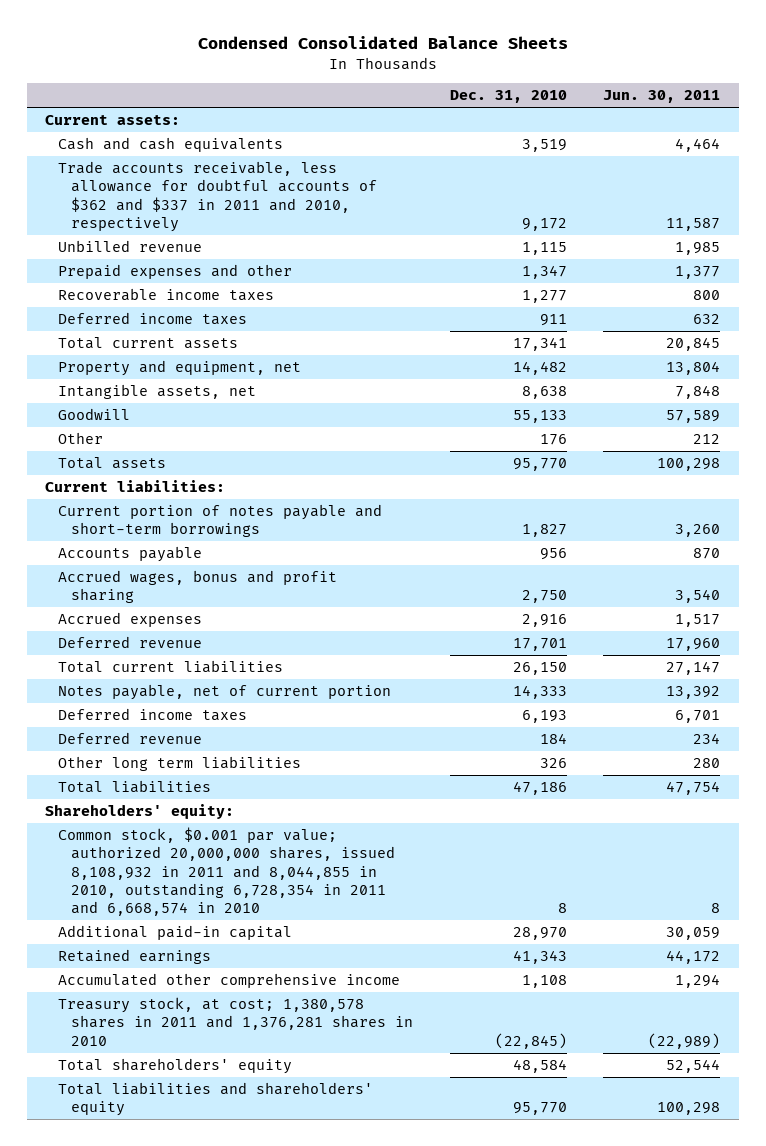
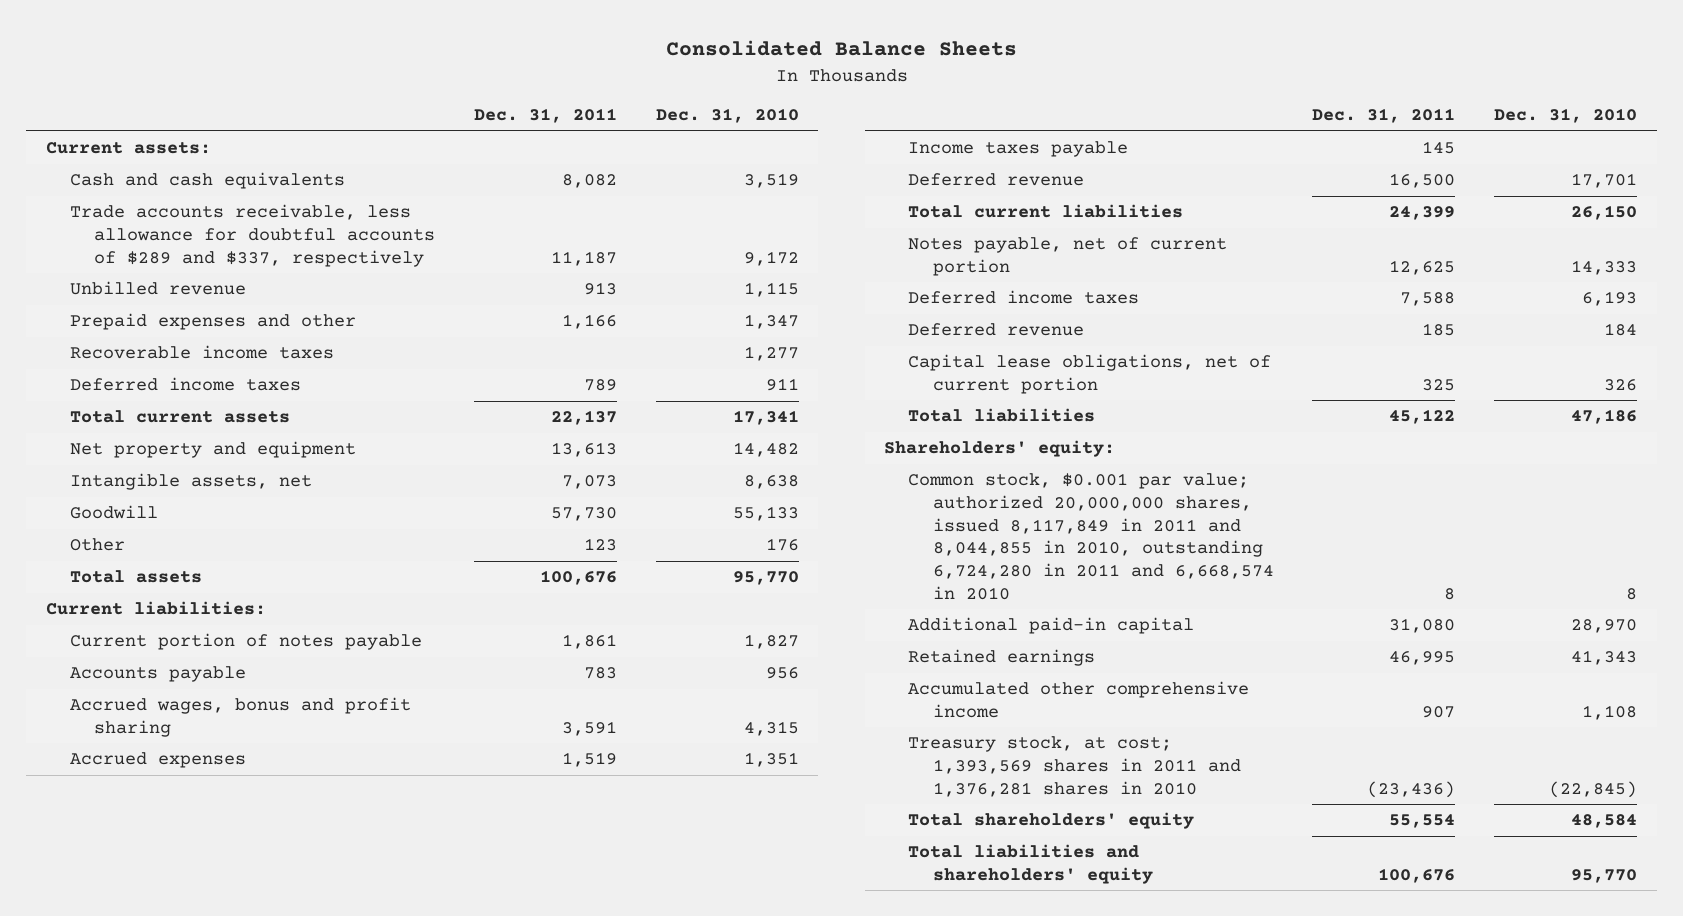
- Condensed Consolidated Balance Sheets
+ Consolidated Balance Sheets
- | Dec. 31, 2010 | Jun. 30, 2011
+ | Dec. 31, 2011 | Dec. 31, 2010
- Trade accounts receivable, less allowance for doubtful accounts of $362 and $337 in 2011 and 2010, respectively | 9,172 | 11,587
+ Trade accounts receivable, less allowance for doubtful accounts of $289 and $337, respectively | 11,187 | 9,172
- Property and equipment, net | 14,482 | 13,804
+ Net property and equipment | 13,613 | 14,482
- Current portion of notes payable and short-term borrowings | 1,827 | 3,260
+ Current portion of notes payable | 1,861 | 1,827
- Accrued wages, bonus and profit sharing | 2,750 | 3,540
- Accrued expenses | 2,916 | 1,517
+ Accrued wages, bonus and profit sharing | 3,591 | 4,315
+ Accrued expenses | 1,519 | 1,351
+ Income taxes payable | 145 |
- Other long term liabilities | 326 | 280
+ Capital lease obligations, net of current portion | 325 | 326
- Common stock, $0.001 par value; authorized 20,000,000 shares, issued 8,108,932 in 2011 and 8,044,855 in 2010, outstanding 6,728,354 in 2011 and 6,668,574 in 2010 | 8 | 8
+ Common stock, $0.001 par value; authorized 20,000,000 shares, issued 8,117,849 in 2011 and 8,044,855 in 2010, outstanding 6,724,280 in 2011 and 6,668,574 in 2010 | 8 | 8
- Treasury stock, at cost; 1,380,578 shares in 2011 and 1,376,281 shares in 2010 | (22,845) | (22,989)
+ Treasury stock, at cost; 1,393,569 shares in 2011 and 1,376,281 shares in 2010 | (23,436) | (22,845)

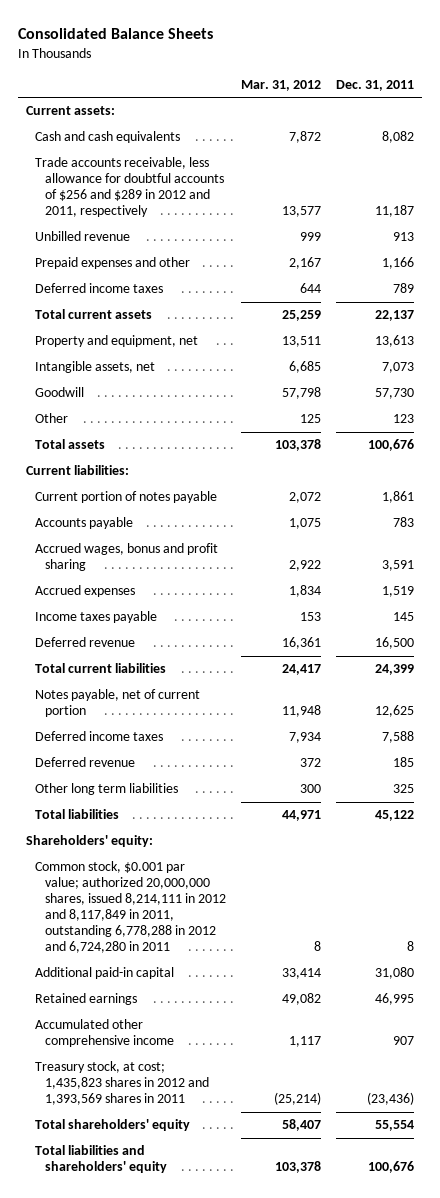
- | Dec. 31, 2011 | Dec. 31, 2010
+ | Mar. 31, 2012 | Dec. 31, 2011
- Trade accounts receivable, less allowance for doubtful accounts of $289 and $337, respectively | 11,187 | 9,172
+ Trade accounts receivable, less allowance for doubtful accounts of $256 and $289 in 2012 and 2011, respectively | 13,577 | 11,187
- Recoverable income taxes | | 1,277
- Net property and equipment | 13,613 | 14,482
+ Property and equipment, net | 13,511 | 13,613
- Capital lease obligations, net of current portion | 325 | 326
+ Other long term liabilities | 300 | 325
- Common stock, $0.001 par value; authorized 20,000,000 shares, issued 8,117,849 in 2011 and 8,044,855 in 2010, outstanding 6,724,280 in 2011 and 6,668,574 in 2010 | 8 | 8
+ Common stock, $0.001 par value; authorized 20,000,000 shares, issued 8,214,111 in 2012 and 8,117,849 in 2011, outstanding 6,778,288 in 2012 and 6,724,280 in 2011 | 8 | 8
- Treasury stock, at cost; 1,393,569 shares in 2011 and 1,376,281 shares in 2010 | (23,436) | (22,845)
+ Treasury stock, at cost; 1,435,823 shares in 2012 and 1,393,569 shares in 2011 | (25,214) | (23,436)

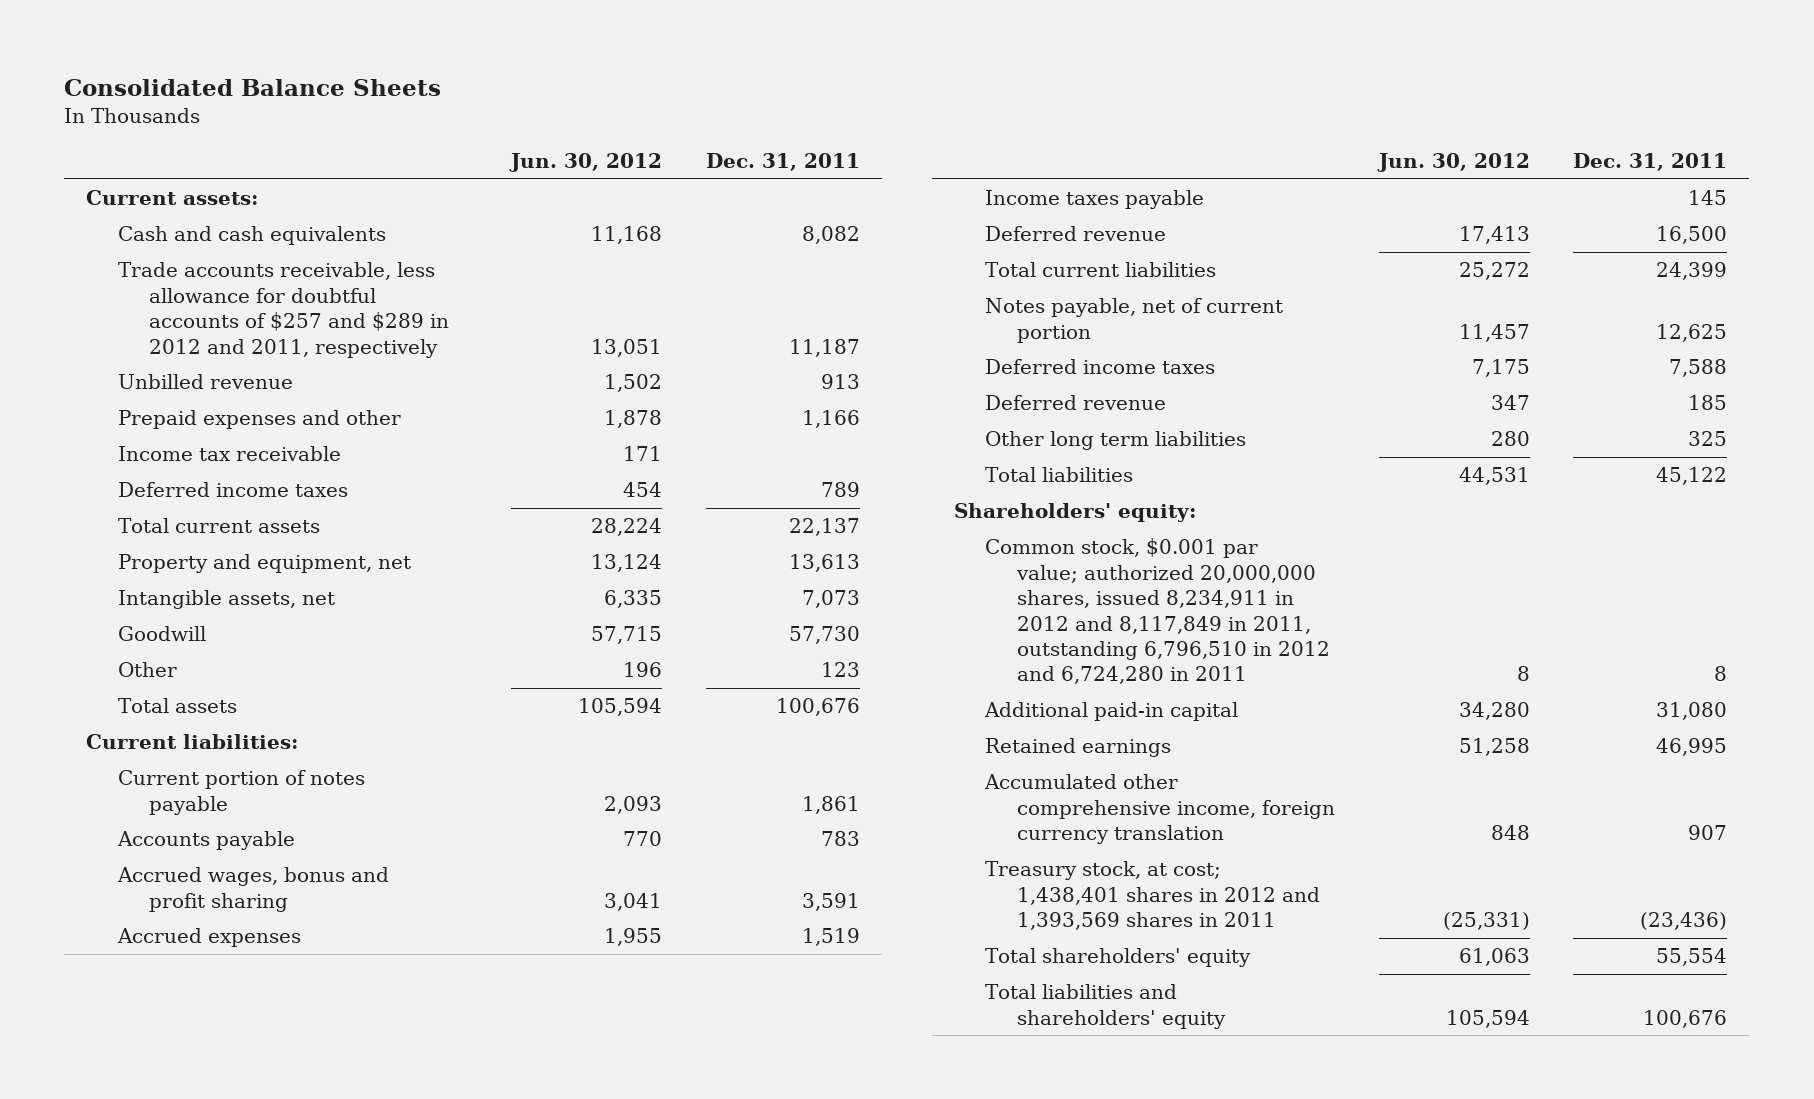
- | Mar. 31, 2012 | Dec. 31, 2011
+ | Jun. 30, 2012 | Dec. 31, 2011
- Trade accounts receivable, less allowance for doubtful accounts of $256 and $289 in 2012 and 2011, respectively | 13,577 | 11,187
+ Trade accounts receivable, less allowance for doubtful accounts of $257 and $289 in 2012 and 2011, respectively | 13,051 | 11,187
+ Income tax receivable | 171 |
- Common stock, $0.001 par value; authorized 20,000,000 shares, issued 8,214,111 in 2012 and 8,117,849 in 2011, outstanding 6,778,288 in 2012 and 6,724,280 in 2011 | 8 | 8
+ Common stock, $0.001 par value; authorized 20,000,000 shares, issued 8,234,911 in 2012 and 8,117,849 in 2011, outstanding 6,796,510 in 2012 and 6,724,280 in 2011 | 8 | 8
- Accumulated other comprehensive income | 1,117 | 907
- Treasury stock, at cost; 1,435,823 shares in 2012 and 1,393,569 shares in 2011 | (25,214) | (23,436)
+ Accumulated other comprehensive income, foreign currency translation | 848 | 907
+ Treasury stock, at cost; 1,438,401 shares in 2012 and 1,393,569 shares in 2011 | (25,331) | (23,436)

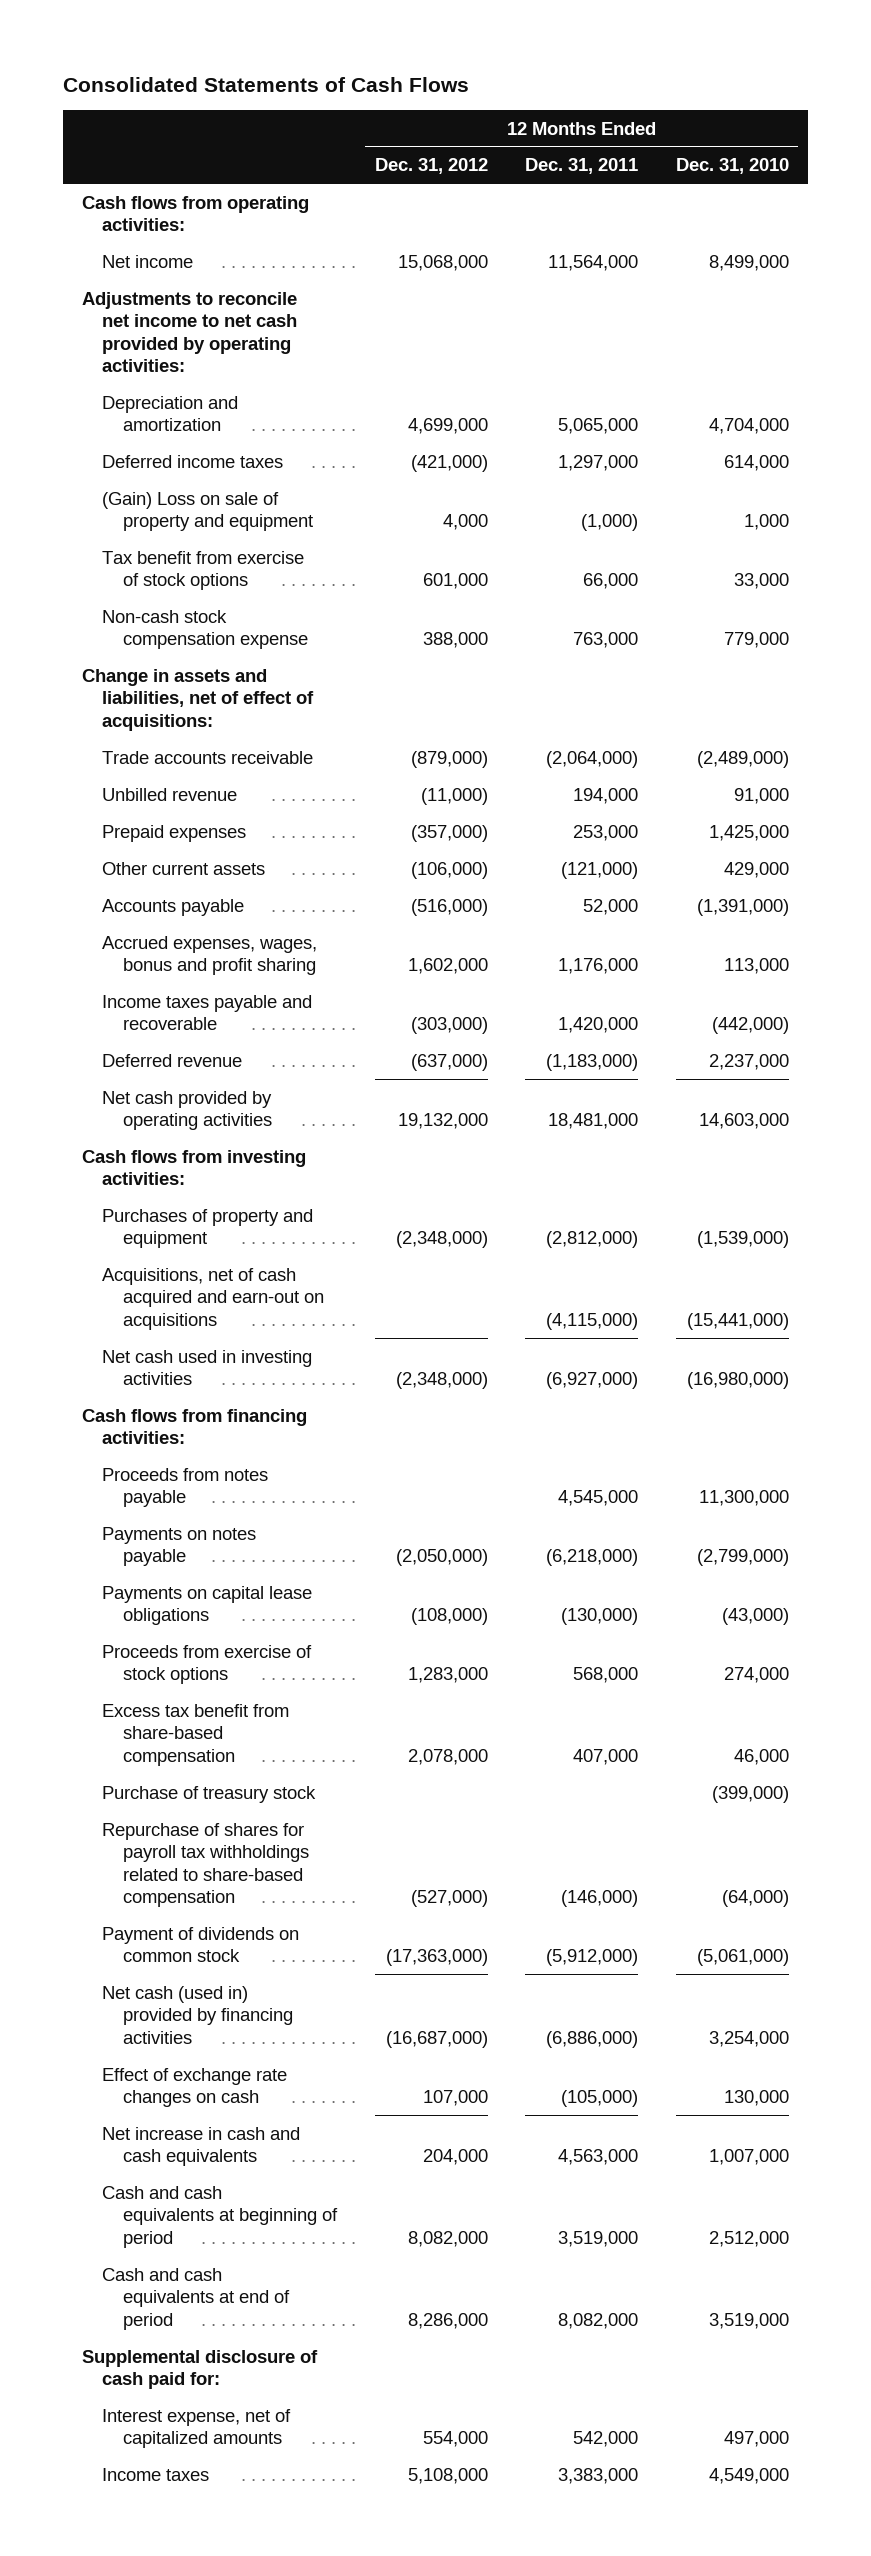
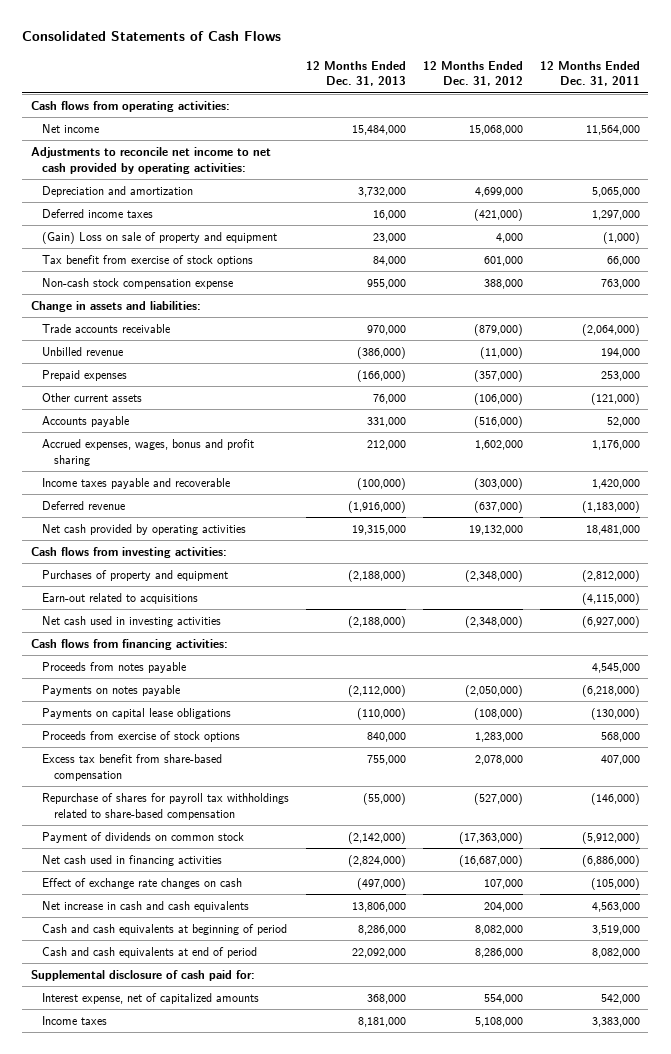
- | 12 Months Ended Dec. 31, 2012 | 12 Months Ended Dec. 31, 2011 | 12 Months Ended Dec. 31, 2010
+ | 12 Months Ended Dec. 31, 2013 | 12 Months Ended Dec. 31, 2012 | 12 Months Ended Dec. 31, 2011
- Change in assets and liabilities, net of effect of acquisitions:
+ Change in assets and liabilities:
- Acquisitions, net of cash acquired and earn-out on acquisitions | | (4,115,000) | (15,441,000)
+ Earn-out related to acquisitions | | | (4,115,000)
- Purchase of treasury stock | | | (399,000)
- Net cash (used in) provided by financing activities | (16,687,000) | (6,886,000) | 3,254,000
+ Net cash used in financing activities | (2,824,000) | (16,687,000) | (6,886,000)

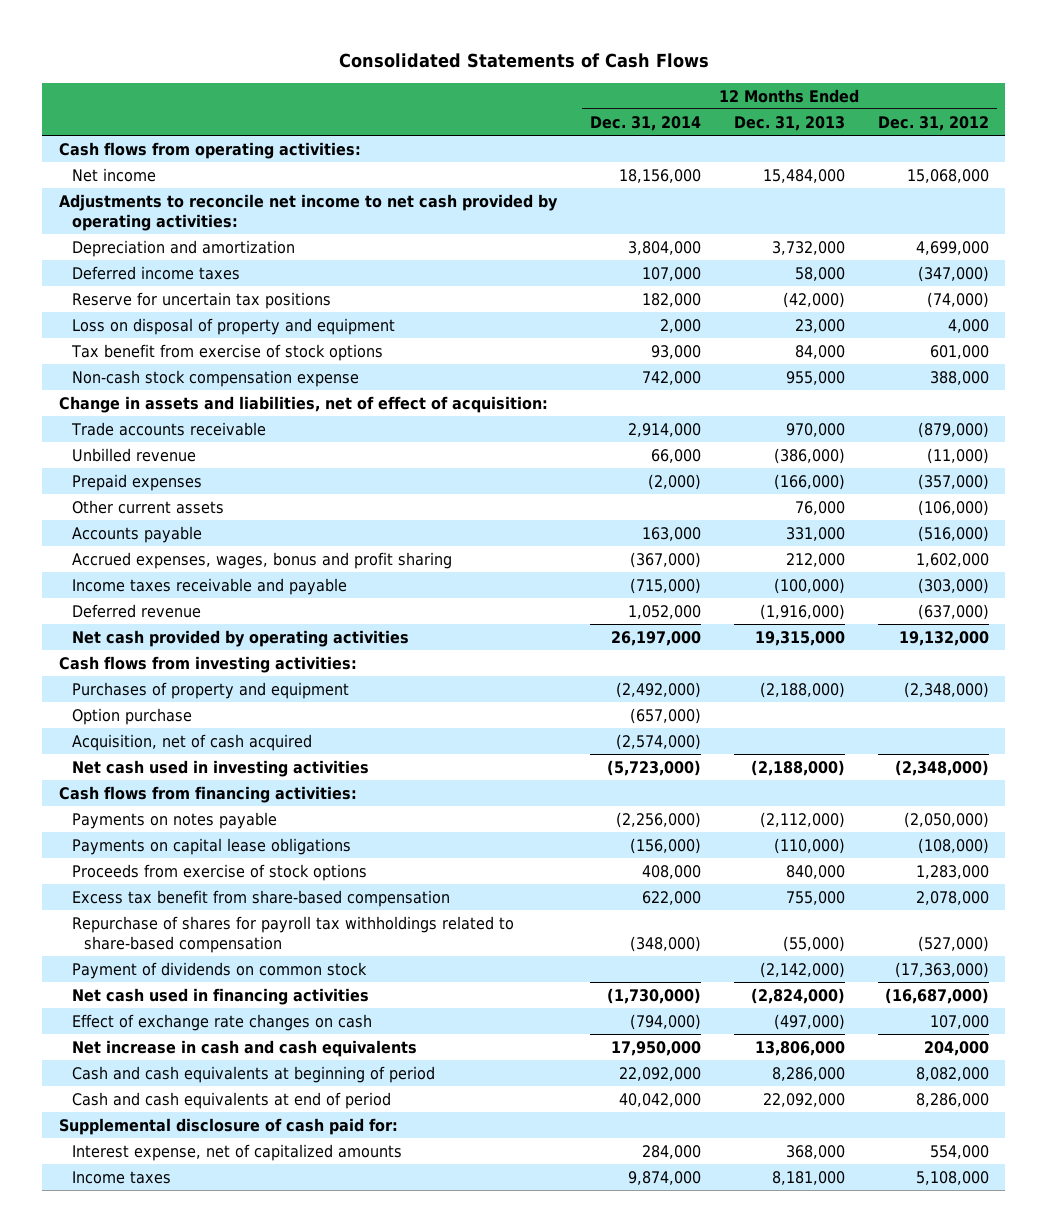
- | 12 Months Ended Dec. 31, 2013 | 12 Months Ended Dec. 31, 2012 | 12 Months Ended Dec. 31, 2011
+ | 12 Months Ended Dec. 31, 2014 | 12 Months Ended Dec. 31, 2013 | 12 Months Ended Dec. 31, 2012
- Deferred income taxes | 16,000 | (421,000) | 1,297,000
- (Gain) Loss on sale of property and equipment | 23,000 | 4,000 | (1,000)
+ Deferred income taxes | 107,000 | 58,000 | (347,000)
+ Reserve for uncertain tax positions | 182,000 | (42,000) | (74,000)
+ Loss on disposal of property and equipment | 2,000 | 23,000 | 4,000
- Change in assets and liabilities:
+ Change in assets and liabilities, net of effect of acquisition:
- Income taxes payable and recoverable | (100,000) | (303,000) | 1,420,000
+ Income taxes receivable and payable | (715,000) | (100,000) | (303,000)
- Earn-out related to acquisitions | | | (4,115,000)
+ Option purchase | (657,000) | |
+ Acquisition, net of cash acquired | (2,574,000) | |
- Proceeds from notes payable | | | 4,545,000

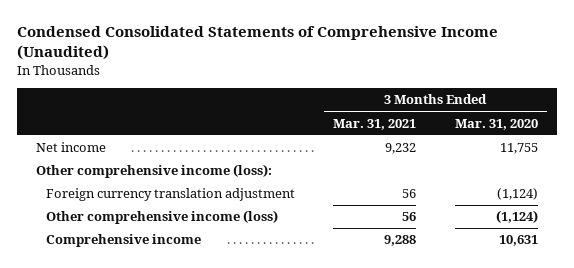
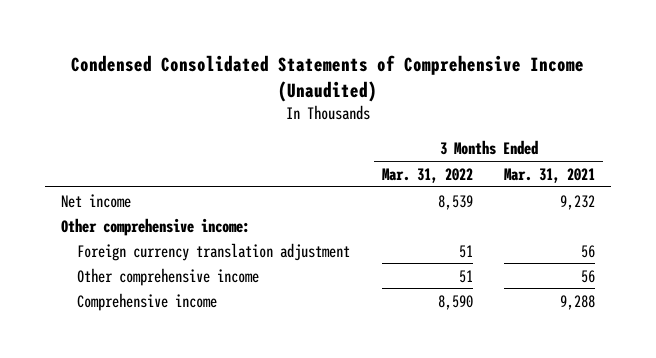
- | 3 Months Ended Mar. 31, 2021 | 3 Months Ended Mar. 31, 2020
+ | 3 Months Ended Mar. 31, 2022 | 3 Months Ended Mar. 31, 2021
- Other comprehensive income (loss):
+ Other comprehensive income:
- Other comprehensive income (loss) | 56 | (1,124)
+ Other comprehensive income | 51 | 56

